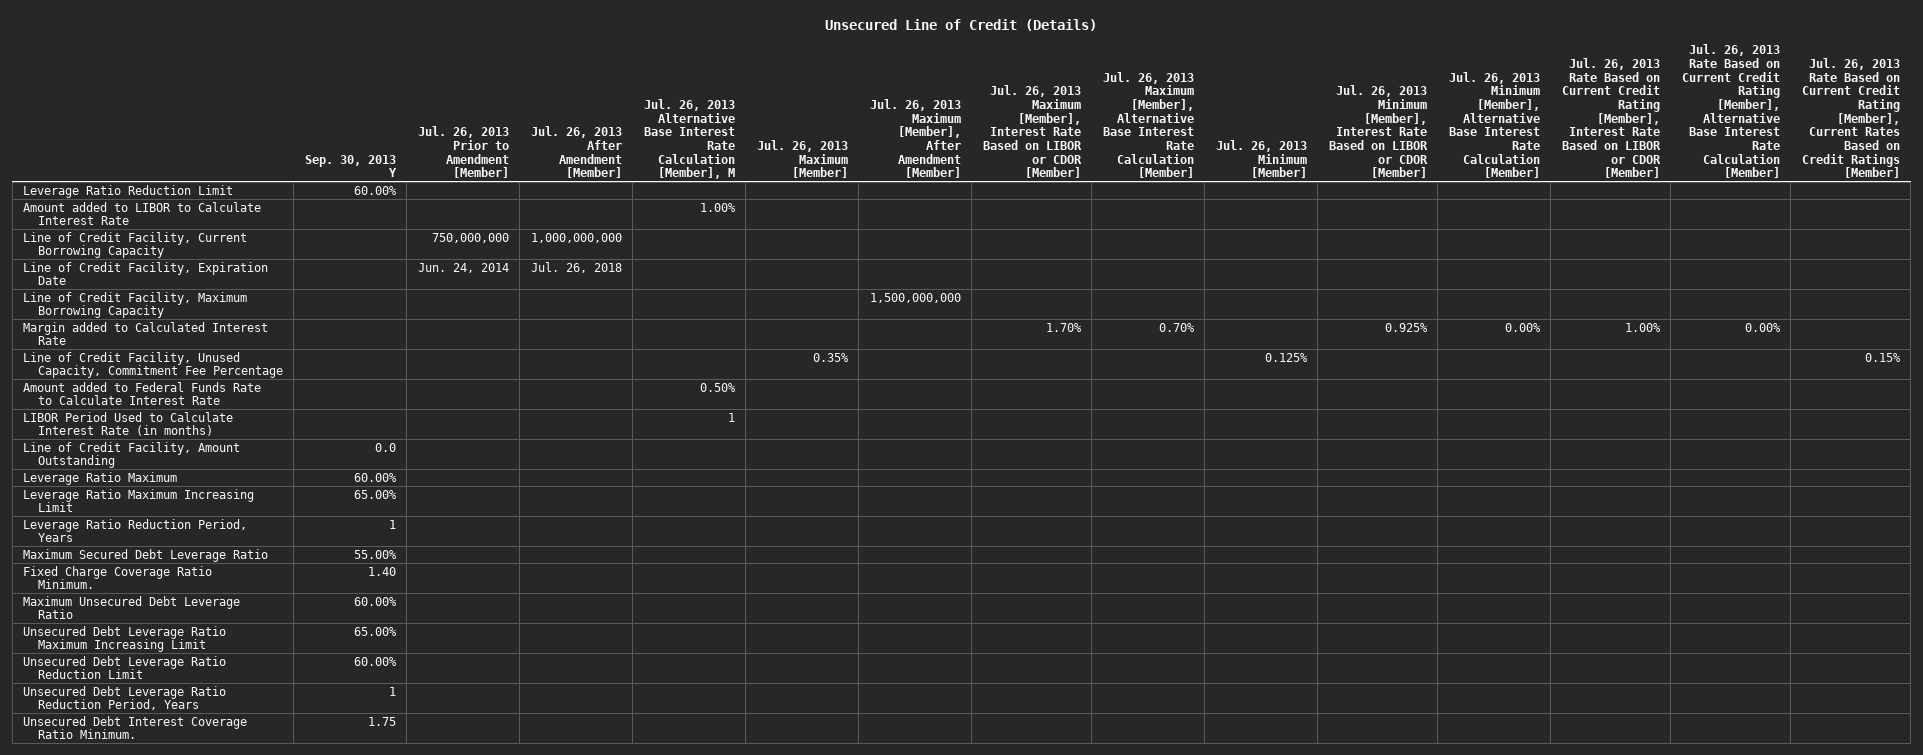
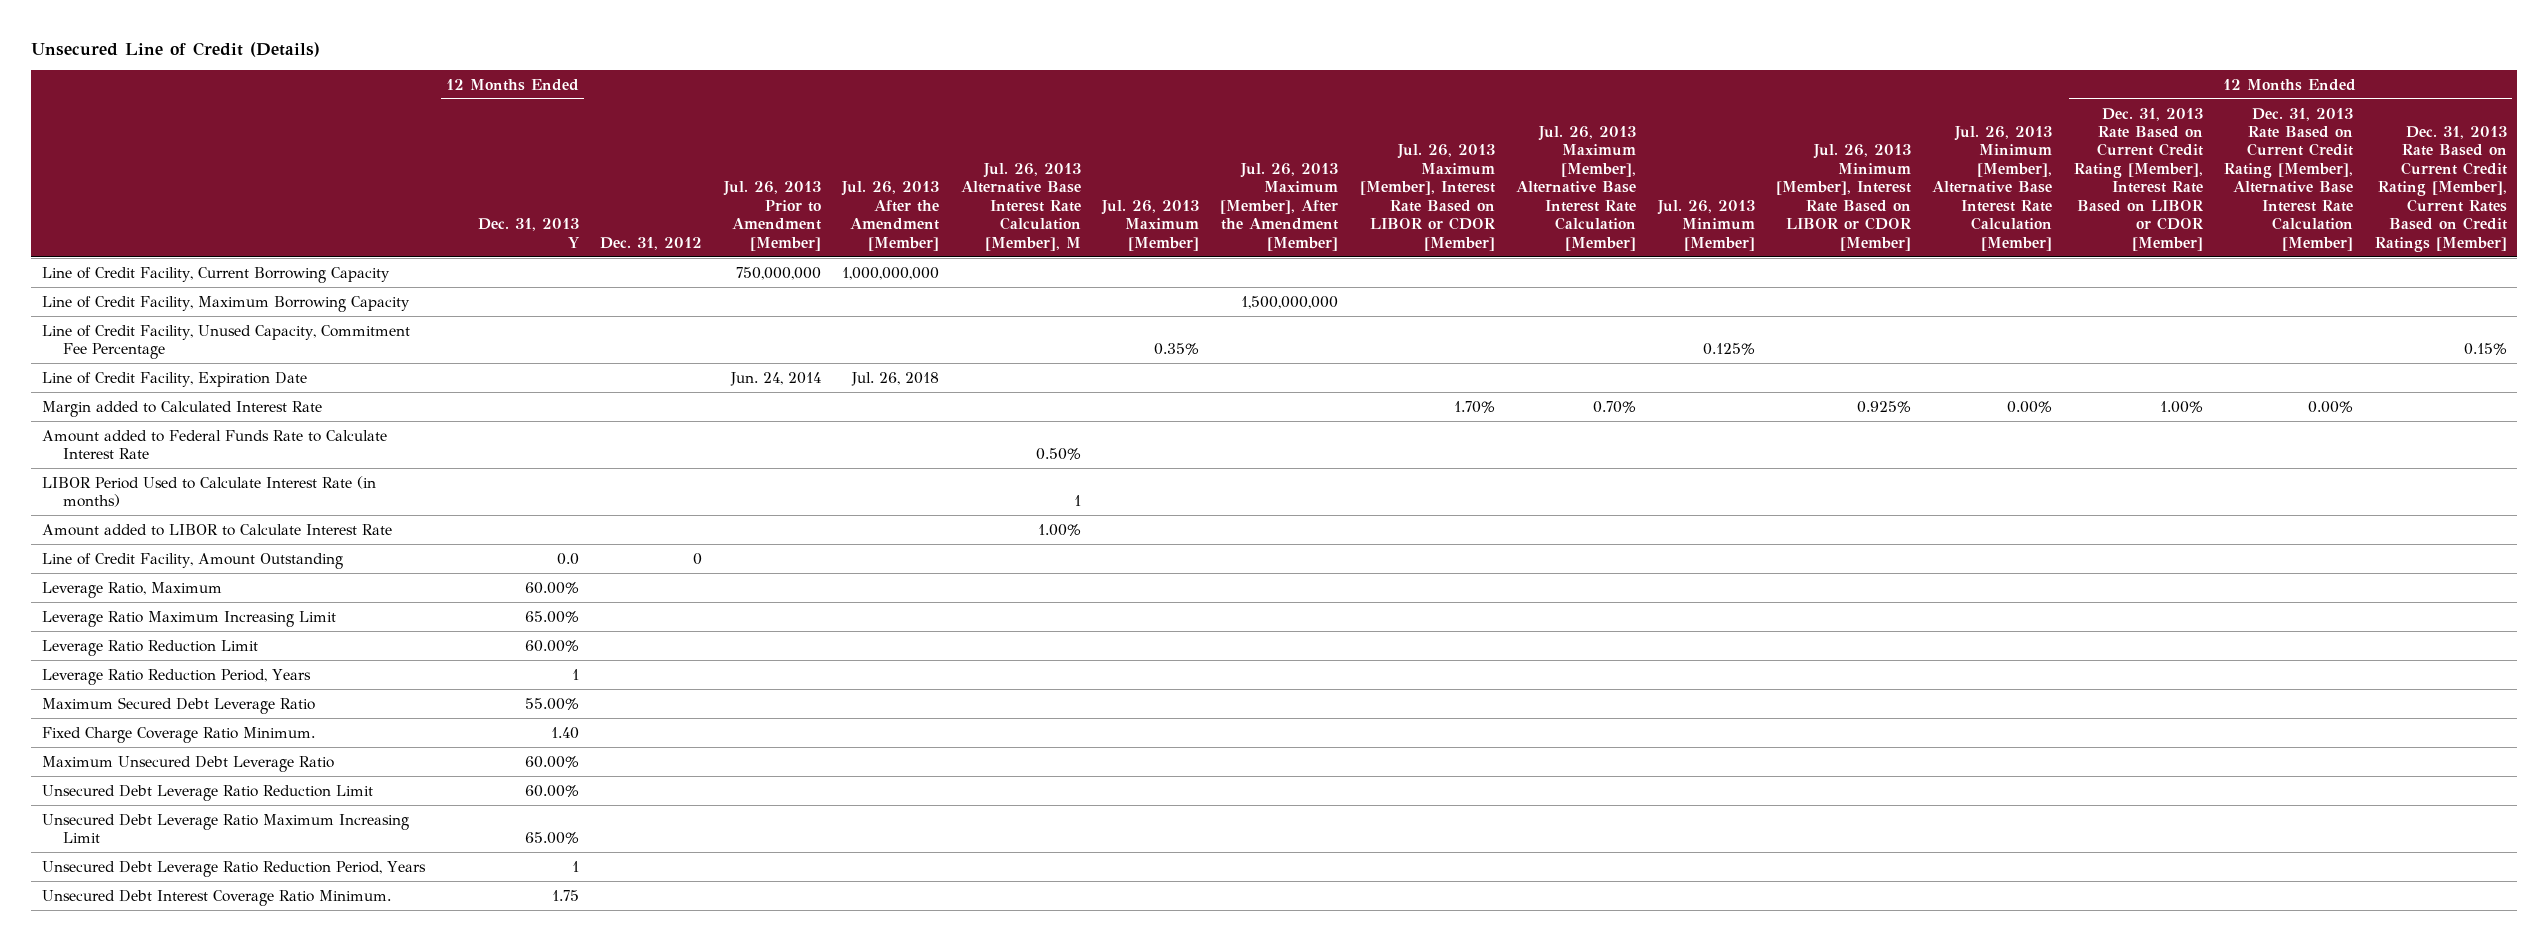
- | Sep. 30, 2013 Y | Jul. 26, 2013 Prior to Amendment [Member] | Jul. 26, 2013 After Amendment [Member] | Jul. 26, 2013 Alternative Base Interest Rate Calculation [Member], M | Jul. 26, 2013 Maximum [Member] | Jul. 26, 2013 Maximum [Member], After Amendment [Member] | Jul. 26, 2013 Maximum [Member], Interest Rate Based on LIBOR or CDOR [Member] | Jul. 26, 2013 Maximum [Member], Alternative Base Interest Rate Calculation [Member] | Jul. 26, 2013 Minimum [Member] | Jul. 26, 2013 Minimum [Member], Interest Rate Based on LIBOR or CDOR [Member] | Jul. 26, 2013 Minimum [Member], Alternative Base Interest Rate Calculation [Member] | Jul. 26, 2013 Rate Based on Current Credit Rating [Member], Interest Rate Based on LIBOR or CDOR [Member] | Jul. 26, 2013 Rate Based on Current Credit Rating [Member], Alternative Base Interest Rate Calculation [Member] | Jul. 26, 2013 Rate Based on Current Credit Rating [Member], Current Rates Based on Credit Ratings [Member]
+ | 12 Months Ended Dec. 31, 2013 Y | Dec. 31, 2012 | Jul. 26, 2013 Prior to Amendment [Member] | Jul. 26, 2013 After the Amendment [Member] | Jul. 26, 2013 Alternative Base Interest Rate Calculation [Member], M | Jul. 26, 2013 Maximum [Member] | Jul. 26, 2013 Maximum [Member], After the Amendment [Member] | Jul. 26, 2013 Maximum [Member], Interest Rate Based on LIBOR or CDOR [Member] | Jul. 26, 2013 Maximum [Member], Alternative Base Interest Rate Calculation [Member] | Jul. 26, 2013 Minimum [Member] | Jul. 26, 2013 Minimum [Member], Interest Rate Based on LIBOR or CDOR [Member] | Jul. 26, 2013 Minimum [Member], Alternative Base Interest Rate Calculation [Member] | 12 Months Ended Dec. 31, 2013 Rate Based on Current Credit Rating [Member], Interest Rate Based on LIBOR or CDOR [Member] | 12 Months Ended Dec. 31, 2013 Rate Based on Current Credit Rating [Member], Alternative Base Interest Rate Calculation [Member] | 12 Months Ended Dec. 31, 2013 Rate Based on Current Credit Rating [Member], Current Rates Based on Credit Ratings [Member]
moved down: Line of Credit Facility, Expiration Date | | | Jun. 24, 2014 | Jul. 26, 2018 | | | | | | | | | | |
moved down: Margin added to Calculated Interest Rate | | | | | | | | 1.70% | 0.70% | | 0.925% | 0.00% | 1.00% | 0.00% |
moved down: Amount added to LIBOR to Calculate Interest Rate | | | | | 1.00% | | | | | | | | | |
- Leverage Ratio Maximum | 60.00% | | | | | | | | | | | | |
+ Leverage Ratio, Maximum | 60.00% | | | | | | | | | | | | | |
moved down: Leverage Ratio Reduction Limit | 60.00% | | | | | | | | | | | | | |
moved down: Unsecured Debt Leverage Ratio Maximum Increasing Limit | 65.00% | | | | | | | | | | | | | |

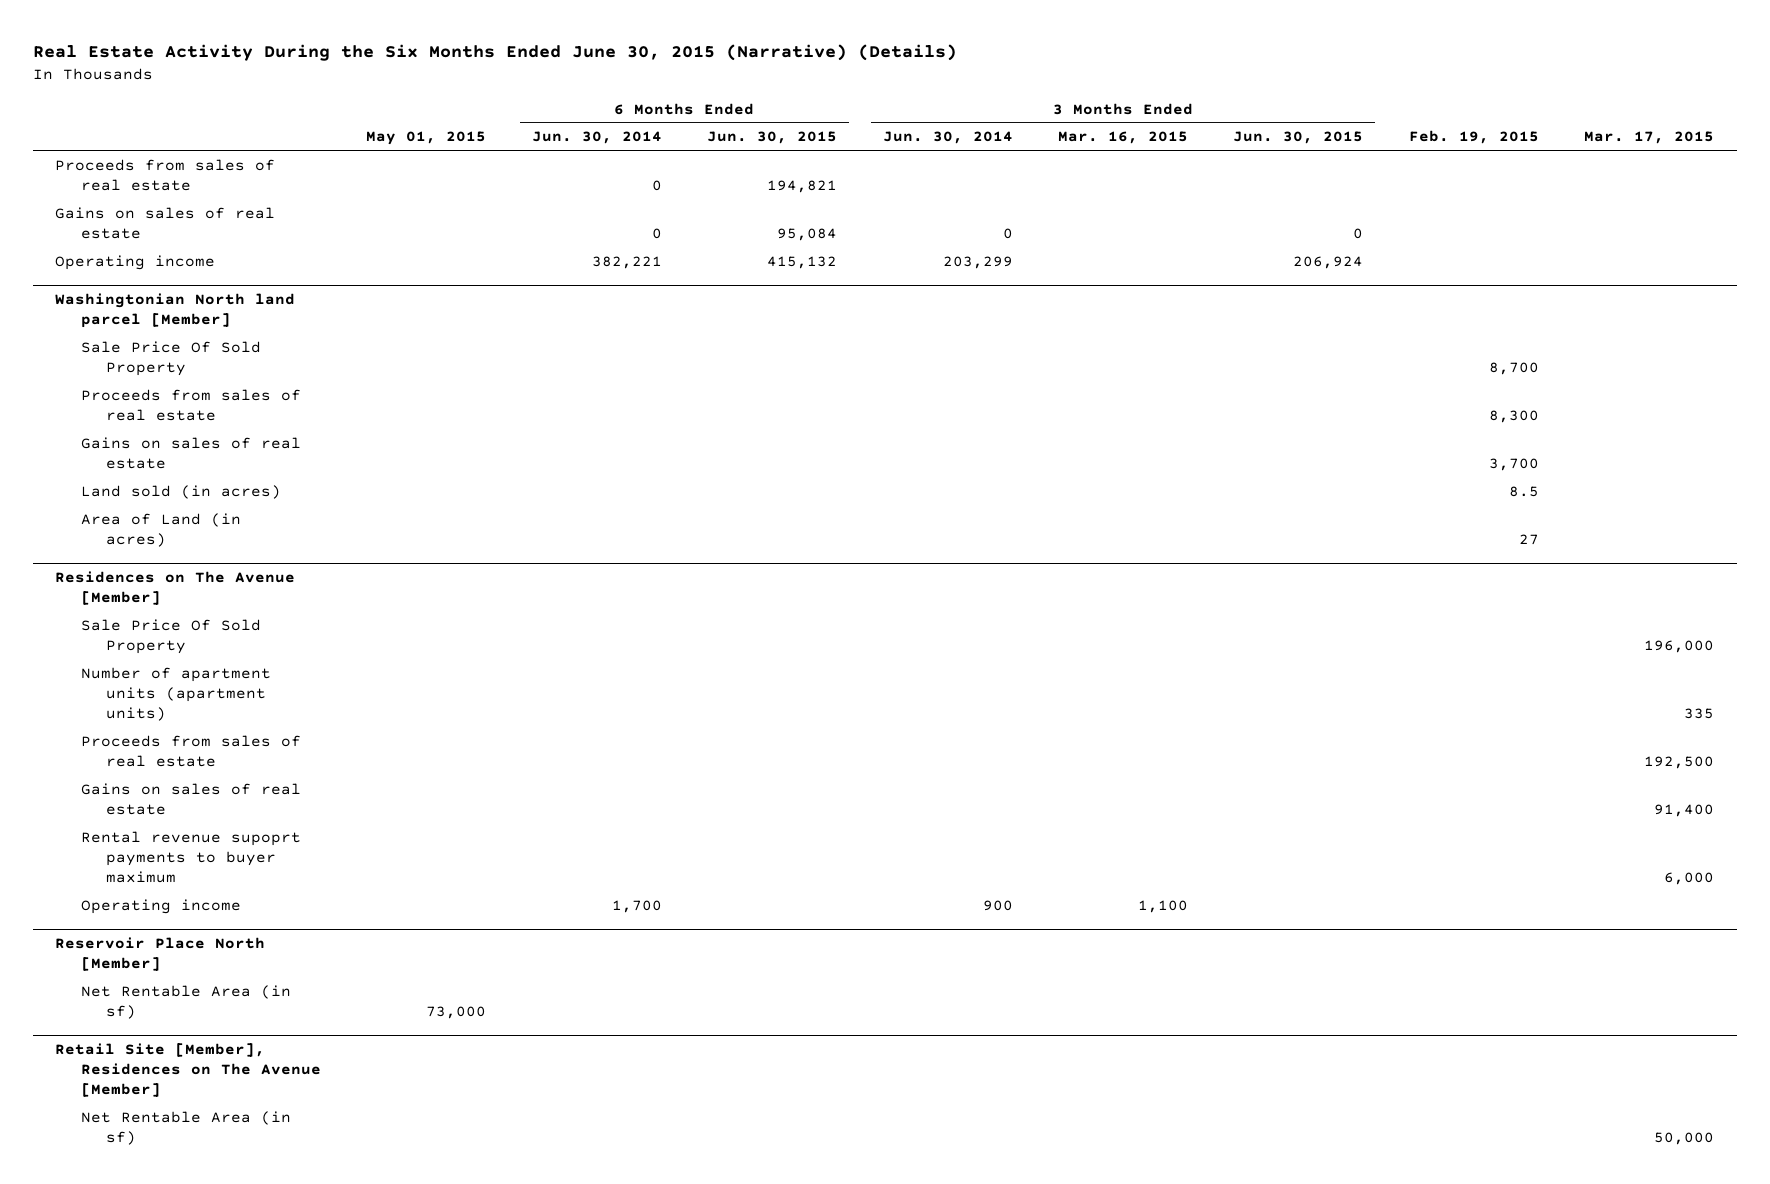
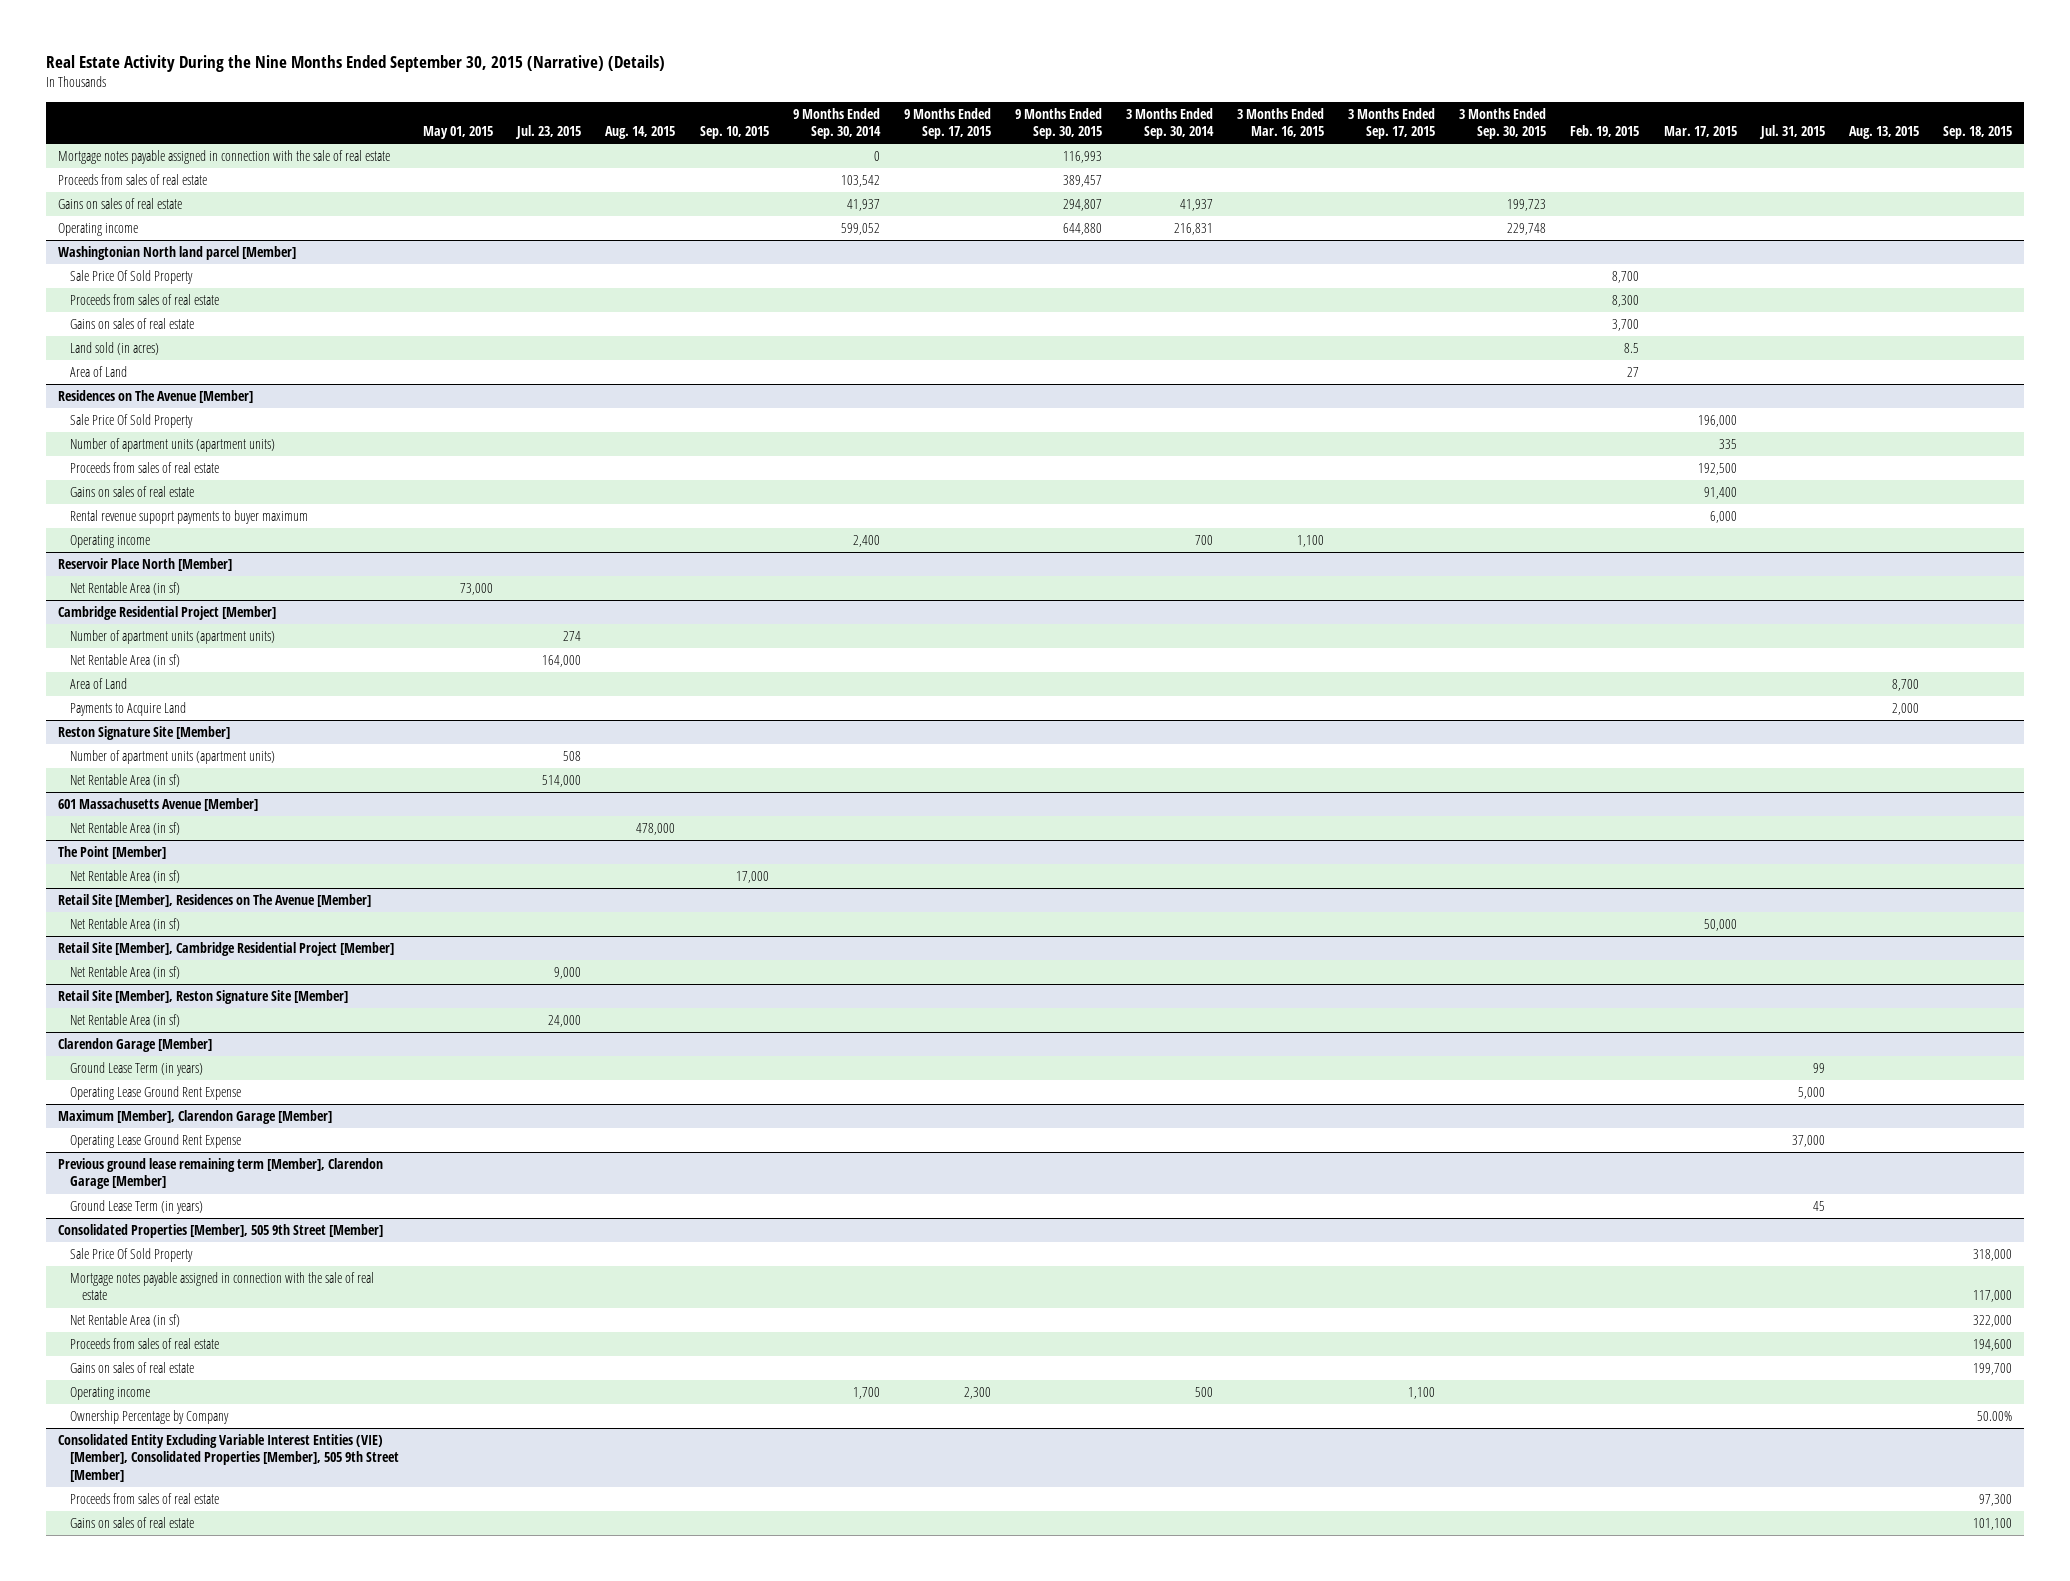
- Real Estate Activity During the Six Months Ended June 30, 2015 (Narrative) (Details)
+ Real Estate Activity During the Nine Months Ended September 30, 2015 (Narrative) (Details)
- | May 01, 2015 | 6 Months Ended Jun. 30, 2014 | 6 Months Ended Jun. 30, 2015 | 3 Months Ended Jun. 30, 2014 | 3 Months Ended Mar. 16, 2015 | 3 Months Ended Jun. 30, 2015 | Feb. 19, 2015 | Mar. 17, 2015
+ | May 01, 2015 | Jul. 23, 2015 | Aug. 14, 2015 | Sep. 10, 2015 | 9 Months Ended Sep. 30, 2014 | 9 Months Ended Sep. 17, 2015 | 9 Months Ended Sep. 30, 2015 | 3 Months Ended Sep. 30, 2014 | 3 Months Ended Mar. 16, 2015 | 3 Months Ended Sep. 17, 2015 | 3 Months Ended Sep. 30, 2015 | Feb. 19, 2015 | Mar. 17, 2015 | Jul. 31, 2015 | Aug. 13, 2015 | Sep. 18, 2015
+ Mortgage notes payable assigned in connection with the sale of real estate | | | | | 0 | | 116,993 | | | | | | | | |
@ Washingtonian North land parcel [Member]
- Area of Land (in acres) | | | | | | | 27 |
+ Area of Land | | | | | | | | | | | | 27 | | | |
+ Cambridge Residential Project [Member]
+ Number of apartment units (apartment units) | | 274 | | | | | | | | | | | | | |
+ Net Rentable Area (in sf) | | 164,000 | | | | | | | | | | | | | |
+ Area of Land | | | | | | | | | | | | | | | 8,700 |
+ Payments to Acquire Land | | | | | | | | | | | | | | | 2,000 |
+ Reston Signature Site [Member]
+ Number of apartment units (apartment units) | | 508 | | | | | | | | | | | | | |
+ Net Rentable Area (in sf) | | 514,000 | | | | | | | | | | | | | |
+ 601 Massachusetts Avenue [Member]
+ Net Rentable Area (in sf) | | | 478,000 | | | | | | | | | | | | |
+ The Point [Member]
+ Net Rentable Area (in sf) | | | | 17,000 | | | | | | | | | | | |
+ Retail Site [Member], Cambridge Residential Project [Member]
+ Net Rentable Area (in sf) | | 9,000 | | | | | | | | | | | | | |
+ Retail Site [Member], Reston Signature Site [Member]
+ Net Rentable Area (in sf) | | 24,000 | | | | | | | | | | | | | |
+ Clarendon Garage [Member]
+ Ground Lease Term (in years) | | | | | | | | | | | | | | 99 | |
+ Operating Lease Ground Rent Expense | | | | | | | | | | | | | | 5,000 | |
+ Maximum [Member], Clarendon Garage [Member]
+ Operating Lease Ground Rent Expense | | | | | | | | | | | | | | 37,000 | |
+ Previous ground lease remaining term [Member], Clarendon Garage [Member]
+ Ground Lease Term (in years) | | | | | | | | | | | | | | 45 | |
+ Consolidated Properties [Member], 505 9th Street [Member]
+ Sale Price Of Sold Property | | | | | | | | | | | | | | | | 318,000
+ Mortgage notes payable assigned in connection with the sale of real estate | | | | | | | | | | | | | | | | 117,000
+ Net Rentable Area (in sf) | | | | | | | | | | | | | | | | 322,000
+ Proceeds from sales of real estate | | | | | | | | | | | | | | | | 194,600
+ Gains on sales of real estate | | | | | | | | | | | | | | | | 199,700
+ Operating income | | | | | 1,700 | 2,300 | | 500 | | 1,100 | | | | | |
+ Ownership Percentage by Company | | | | | | | | | | | | | | | | 50.00%
+ Consolidated Entity Excluding Variable Interest Entities (VIE) [Member], Consolidated Properties [Member], 505 9th Street [Member]
+ Proceeds from sales of real estate | | | | | | | | | | | | | | | | 97,300
+ Gains on sales of real estate | | | | | | | | | | | | | | | | 101,100

